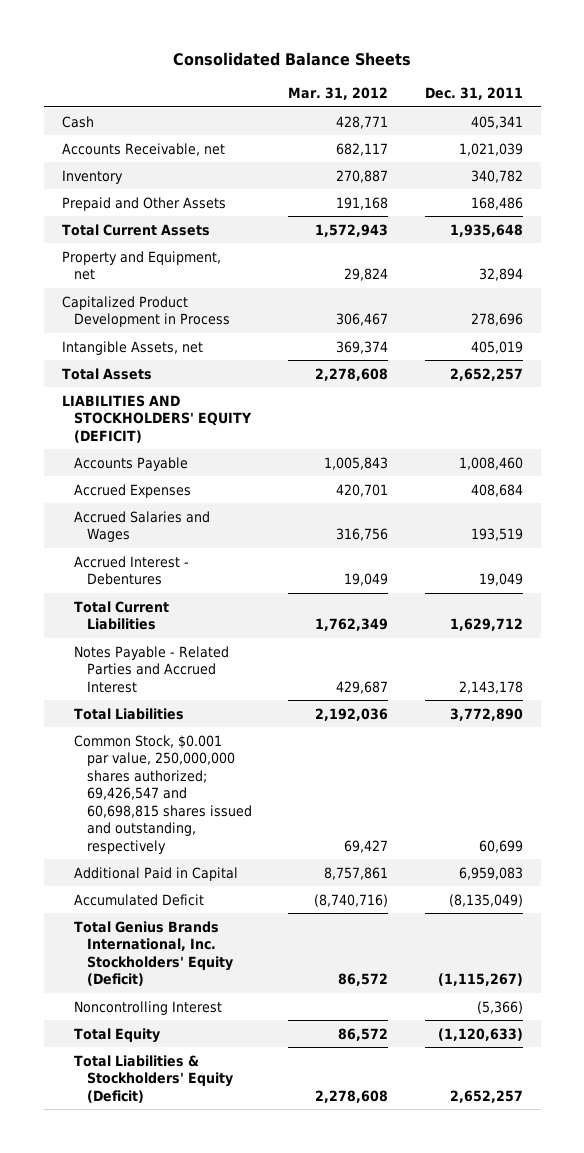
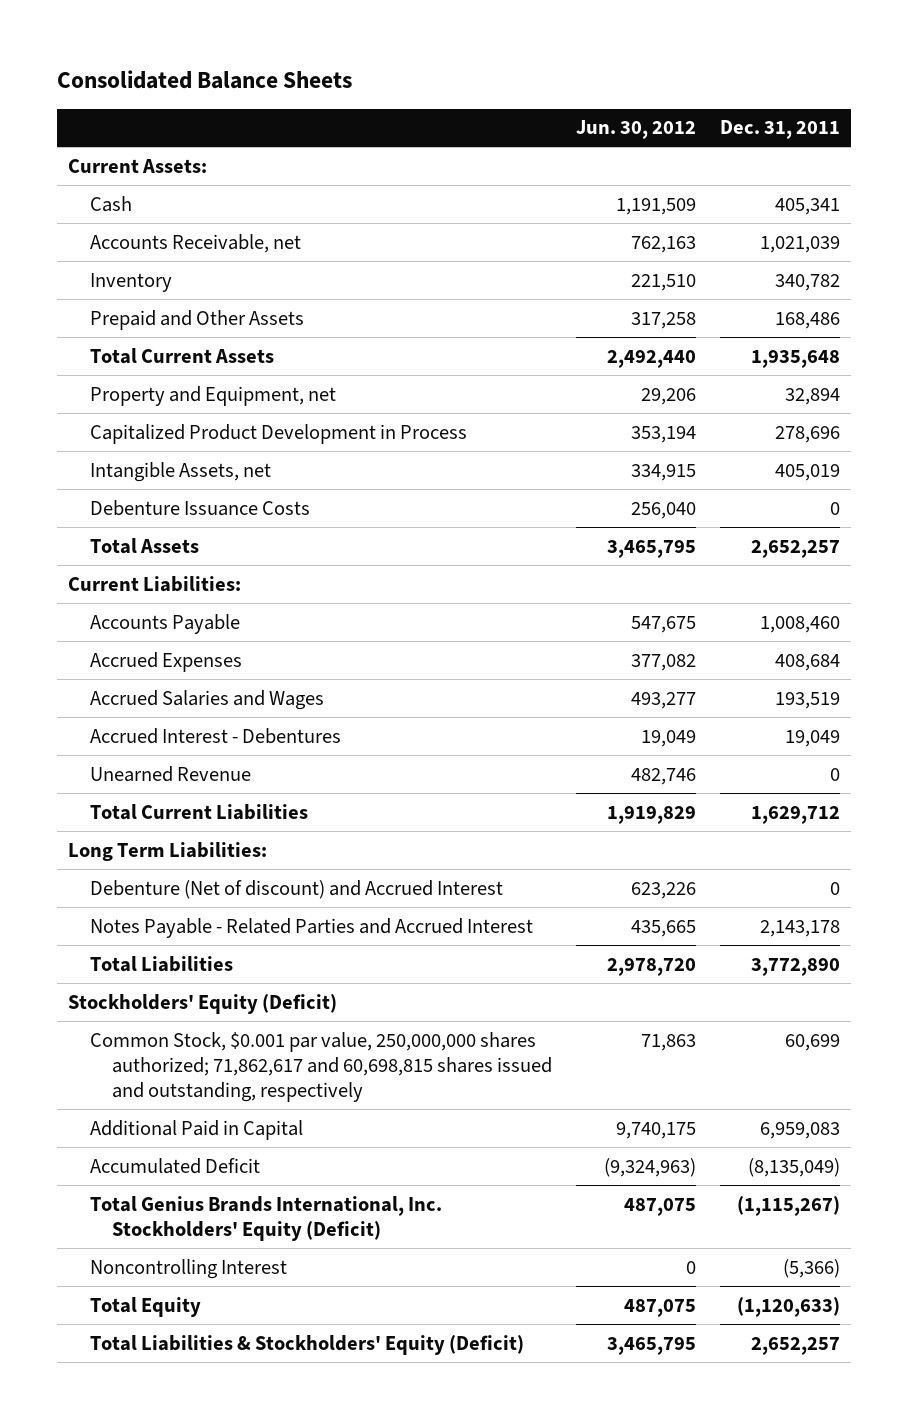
- | Mar. 31, 2012 | Dec. 31, 2011
+ | Jun. 30, 2012 | Dec. 31, 2011
+ Current Assets:
+ Debenture Issuance Costs | 256,040 | 0
- LIABILITIES AND STOCKHOLDERS' EQUITY (DEFICIT)
+ Current Liabilities:
+ Unearned Revenue | 482,746 | 0
+ Long Term Liabilities:
+ Debenture (Net of discount) and Accrued Interest | 623,226 | 0
- Common Stock, $0.001 par value, 250,000,000 shares authorized; 69,426,547 and 60,698,815 shares issued and outstanding, respectively | 69,427 | 60,699
+ Stockholders' Equity (Deficit)
+ Common Stock, $0.001 par value, 250,000,000 shares authorized; 71,862,617 and 60,698,815 shares issued and outstanding, respectively | 71,863 | 60,699

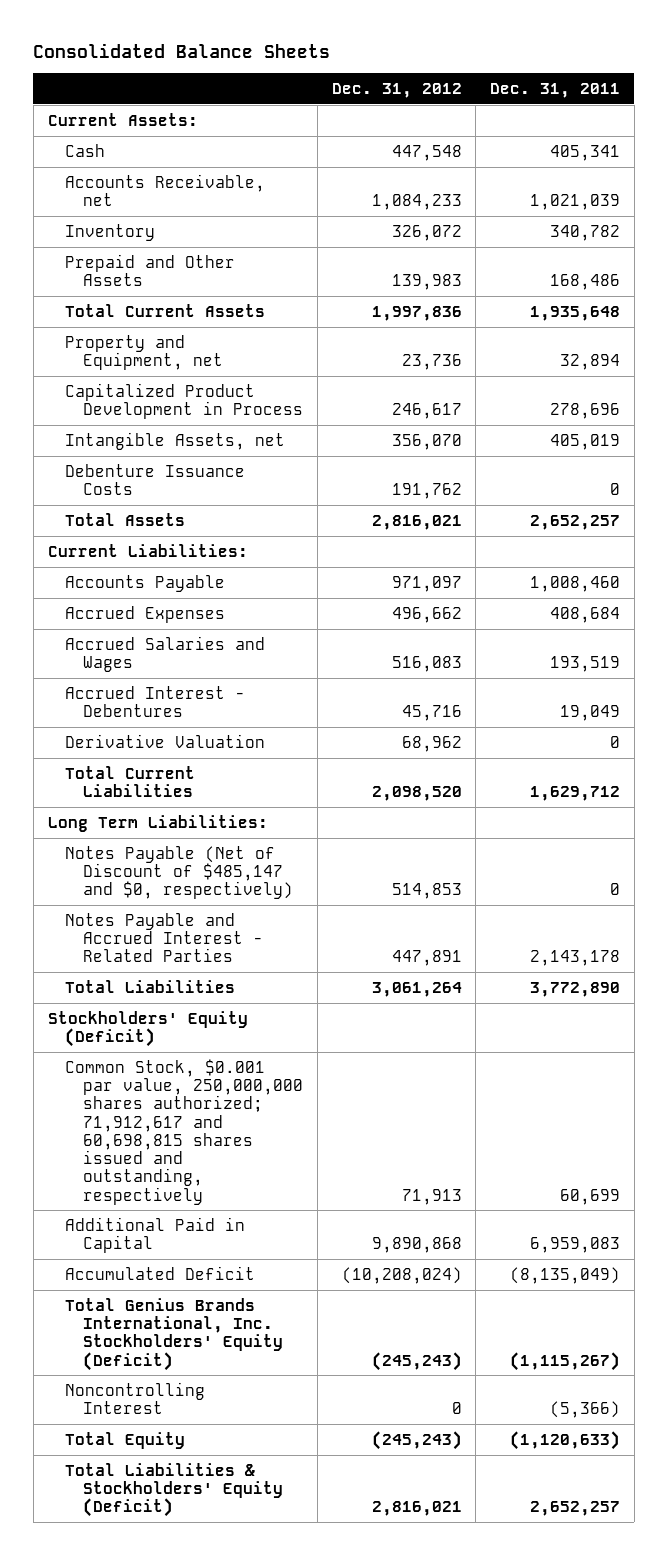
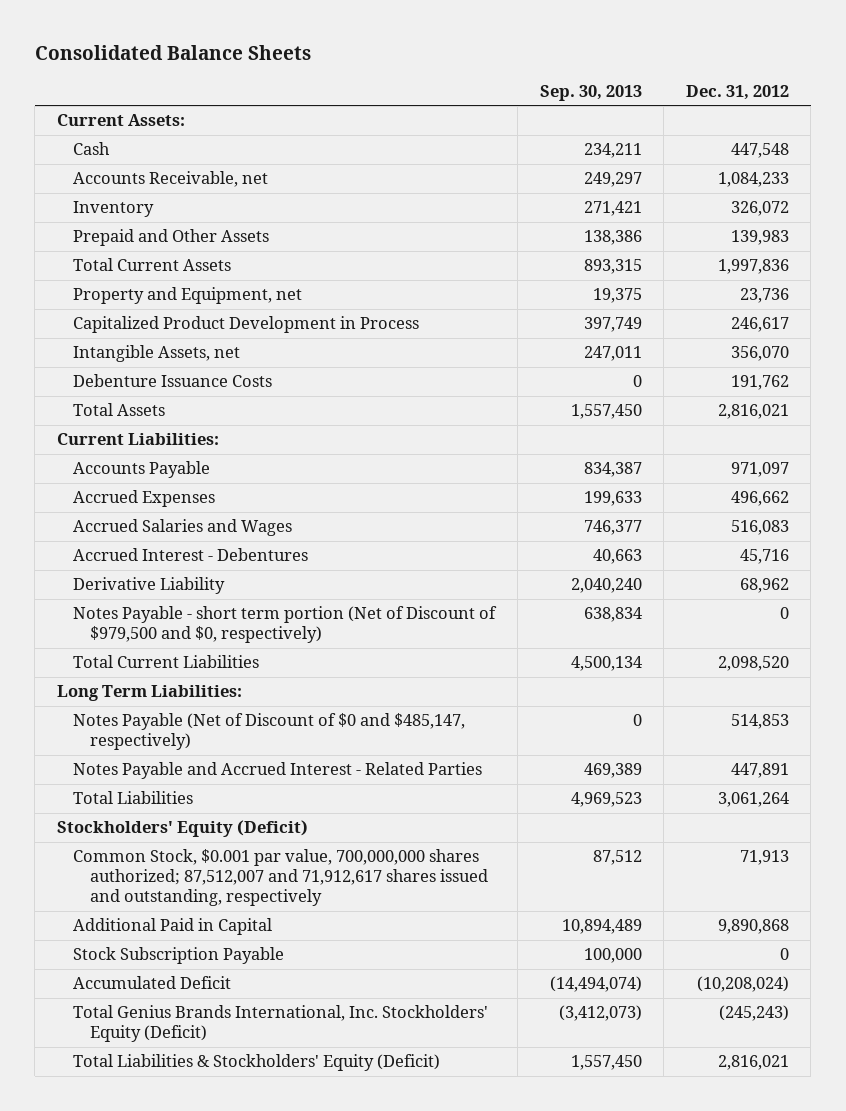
- | Dec. 31, 2012 | Dec. 31, 2011
+ | Sep. 30, 2013 | Dec. 31, 2012
- Derivative Valuation | 68,962 | 0
+ Derivative Liability | 2,040,240 | 68,962
+ Notes Payable - short term portion (Net of Discount of $979,500 and $0, respectively) | 638,834 | 0
- Notes Payable (Net of Discount of $485,147 and $0, respectively) | 514,853 | 0
+ Notes Payable (Net of Discount of $0 and $485,147, respectively) | 0 | 514,853
- Common Stock, $0.001 par value, 250,000,000 shares authorized; 71,912,617 and 60,698,815 shares issued and outstanding, respectively | 71,913 | 60,699
+ Common Stock, $0.001 par value, 700,000,000 shares authorized; 87,512,007 and 71,912,617 shares issued and outstanding, respectively | 87,512 | 71,913
+ Stock Subscription Payable | 100,000 | 0
- Noncontrolling Interest | 0 | (5,366)
- Total Equity | (245,243) | (1,120,633)

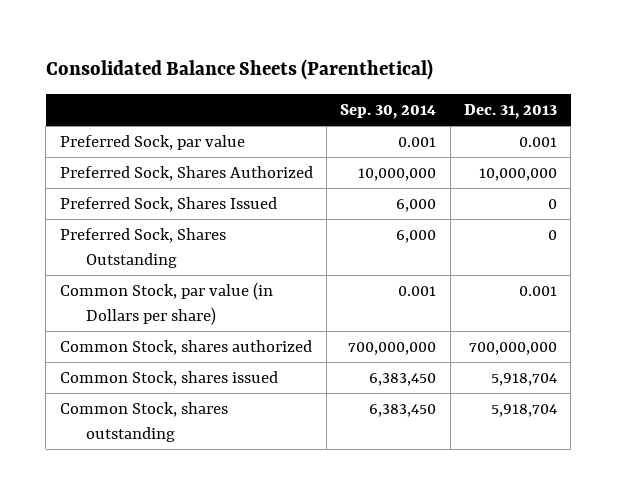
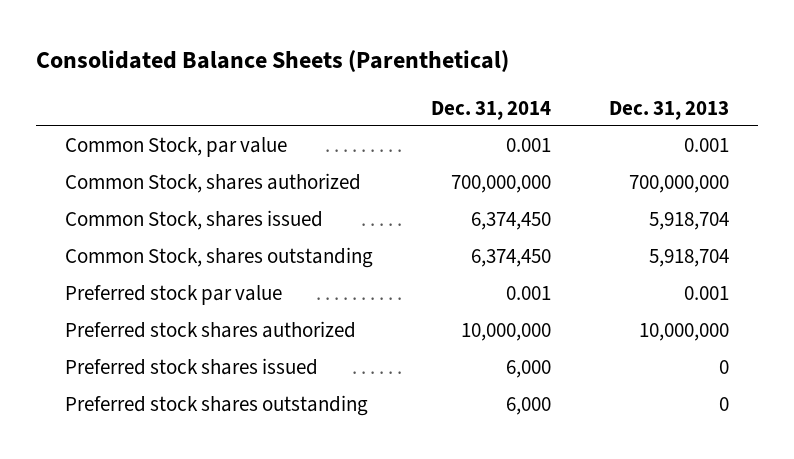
- | Sep. 30, 2014 | Dec. 31, 2013
+ | Dec. 31, 2014 | Dec. 31, 2013
- Preferred Sock, par value | 0.001 | 0.001
- Preferred Sock, Shares Authorized | 10,000,000 | 10,000,000
- Preferred Sock, Shares Issued | 6,000 | 0
- Preferred Sock, Shares Outstanding | 6,000 | 0
- Common Stock, par value (in Dollars per share) | 0.001 | 0.001
+ Common Stock, par value | 0.001 | 0.001
+ Preferred stock par value | 0.001 | 0.001
+ Preferred stock shares authorized | 10,000,000 | 10,000,000
+ Preferred stock shares issued | 6,000 | 0
+ Preferred stock shares outstanding | 6,000 | 0

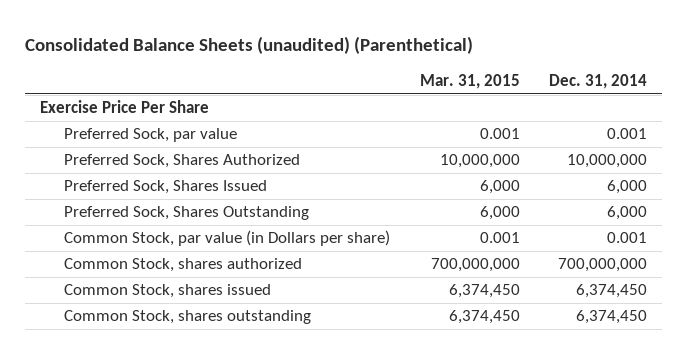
- Consolidated Balance Sheets (Parenthetical)
+ Consolidated Balance Sheets (unaudited) (Parenthetical)
- | Dec. 31, 2014 | Dec. 31, 2013
+ | Mar. 31, 2015 | Dec. 31, 2014
- Common Stock, par value | 0.001 | 0.001
+ Exercise Price Per Share
+ Preferred Sock, par value | 0.001 | 0.001
+ Preferred Sock, Shares Authorized | 10,000,000 | 10,000,000
+ Preferred Sock, Shares Issued | 6,000 | 6,000
+ Preferred Sock, Shares Outstanding | 6,000 | 6,000
+ Common Stock, par value (in Dollars per share) | 0.001 | 0.001
- Preferred stock par value | 0.001 | 0.001
- Preferred stock shares authorized | 10,000,000 | 10,000,000
- Preferred stock shares issued | 6,000 | 0
- Preferred stock shares outstanding | 6,000 | 0

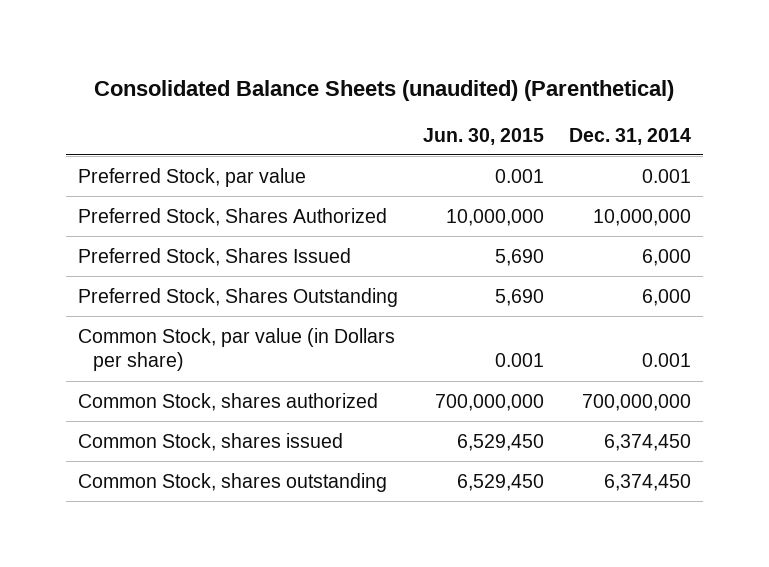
- | Mar. 31, 2015 | Dec. 31, 2014
+ | Jun. 30, 2015 | Dec. 31, 2014
- Exercise Price Per Share
- Preferred Sock, par value | 0.001 | 0.001
- Preferred Sock, Shares Authorized | 10,000,000 | 10,000,000
- Preferred Sock, Shares Issued | 6,000 | 6,000
- Preferred Sock, Shares Outstanding | 6,000 | 6,000
+ Preferred Stock, par value | 0.001 | 0.001
+ Preferred Stock, Shares Authorized | 10,000,000 | 10,000,000
+ Preferred Stock, Shares Issued | 5,690 | 6,000
+ Preferred Stock, Shares Outstanding | 5,690 | 6,000

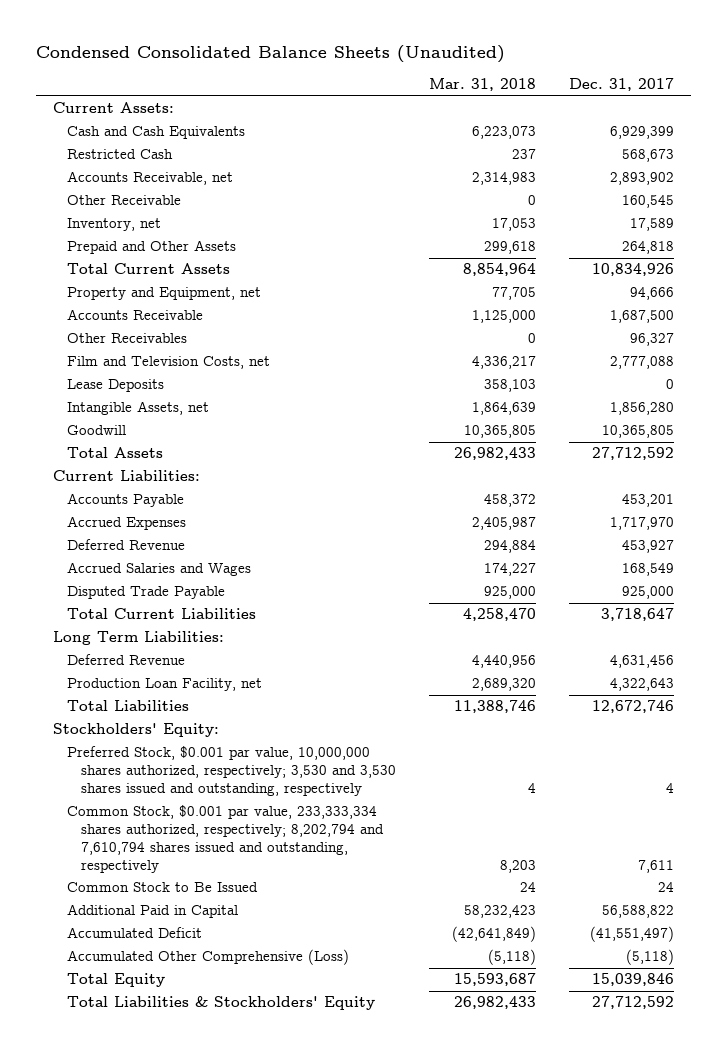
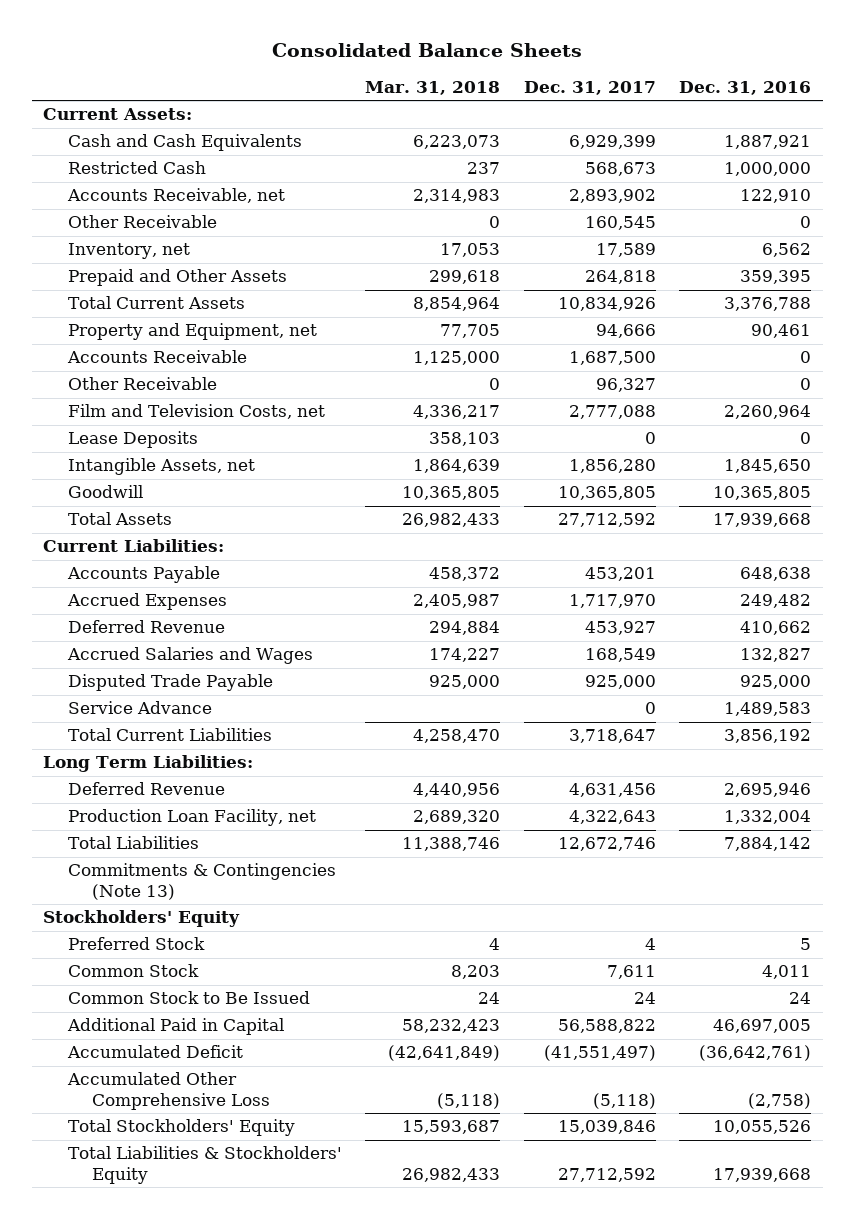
- Condensed Consolidated Balance Sheets (Unaudited)
+ Consolidated Balance Sheets
- | Mar. 31, 2018 | Dec. 31, 2017
+ | Mar. 31, 2018 | Dec. 31, 2017 | Dec. 31, 2016
- Other Receivables | 0 | 96,327
+ Other Receivable | 0 | 96,327 | 0
+ Service Advance | | 0 | 1,489,583
- Stockholders' Equity:
- Preferred Stock, $0.001 par value, 10,000,000 shares authorized, respectively; 3,530 and 3,530 shares issued and outstanding, respectively | 4 | 4
- Common Stock, $0.001 par value, 233,333,334 shares authorized, respectively; 8,202,794 and 7,610,794 shares issued and outstanding, respectively | 8,203 | 7,611
+ Commitments & Contingencies (Note 13)
+ Stockholders' Equity
+ Preferred Stock | 4 | 4 | 5
+ Common Stock | 8,203 | 7,611 | 4,011
- Accumulated Other Comprehensive (Loss) | (5,118) | (5,118)
- Total Equity | 15,593,687 | 15,039,846
+ Accumulated Other Comprehensive Loss | (5,118) | (5,118) | (2,758)
+ Total Stockholders' Equity | 15,593,687 | 15,039,846 | 10,055,526

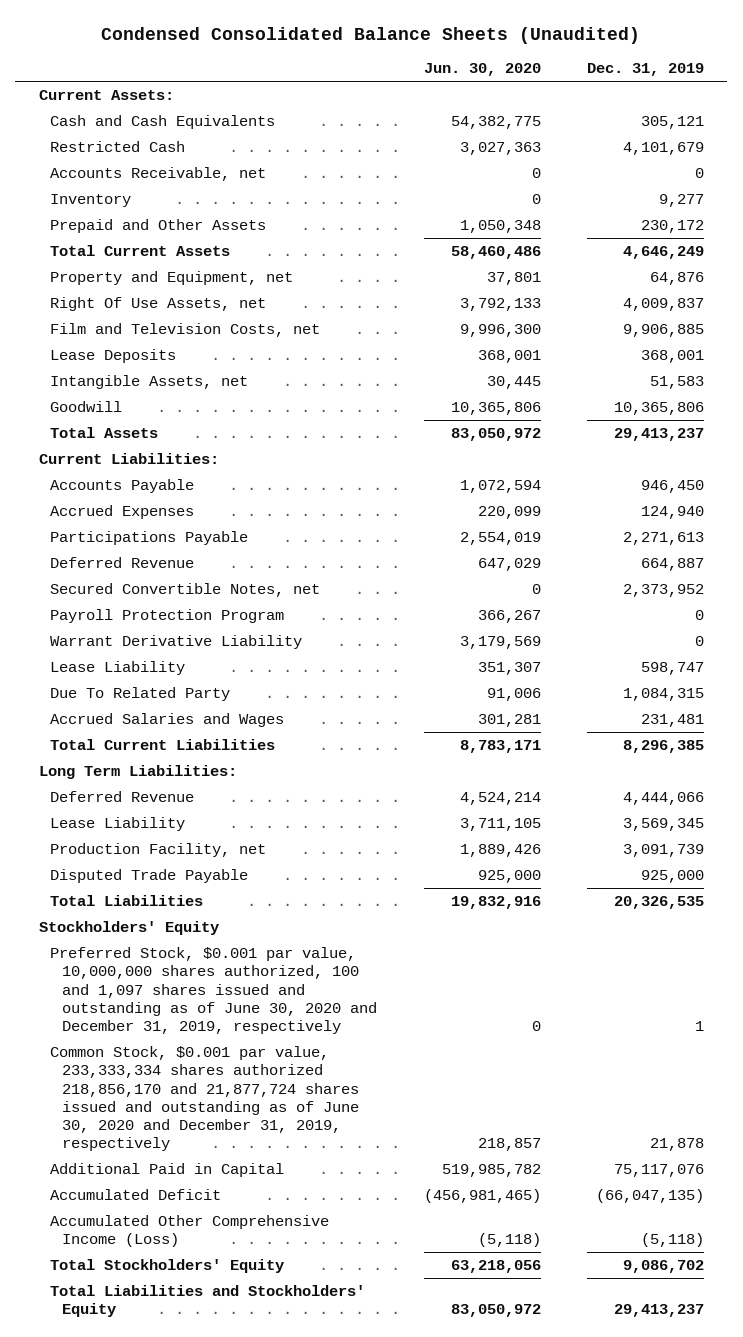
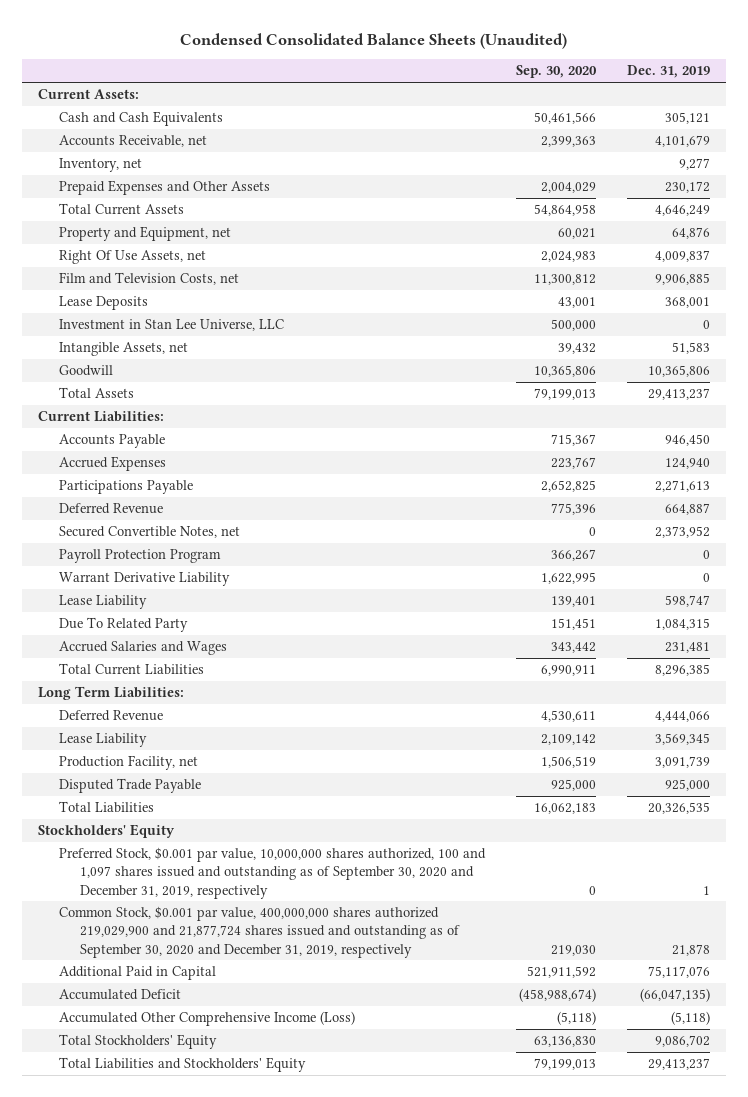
- | Jun. 30, 2020 | Dec. 31, 2019
+ | Sep. 30, 2020 | Dec. 31, 2019
- Restricted Cash | 3,027,363 | 4,101,679
- Accounts Receivable, net | 0 | 0
- Inventory | 0 | 9,277
- Prepaid and Other Assets | 1,050,348 | 230,172
+ Accounts Receivable, net | 2,399,363 | 4,101,679
+ Inventory, net | | 9,277
+ Prepaid Expenses and Other Assets | 2,004,029 | 230,172
+ Investment in Stan Lee Universe, LLC | 500,000 | 0
- Preferred Stock, $0.001 par value, 10,000,000 shares authorized, 100 and 1,097 shares issued and outstanding as of June 30, 2020 and December 31, 2019, respectively | 0 | 1
- Common Stock, $0.001 par value, 233,333,334 shares authorized 218,856,170 and 21,877,724 shares issued and outstanding as of June 30, 2020 and December 31, 2019, respectively | 218,857 | 21,878
+ Preferred Stock, $0.001 par value, 10,000,000 shares authorized, 100 and 1,097 shares issued and outstanding as of September 30, 2020 and December 31, 2019, respectively | 0 | 1
+ Common Stock, $0.001 par value, 400,000,000 shares authorized 219,029,900 and 21,877,724 shares issued and outstanding as of September 30, 2020 and December 31, 2019, respectively | 219,030 | 21,878

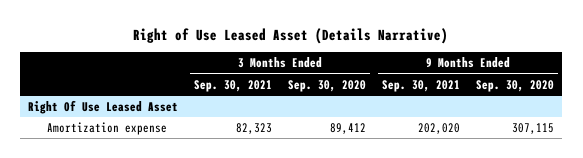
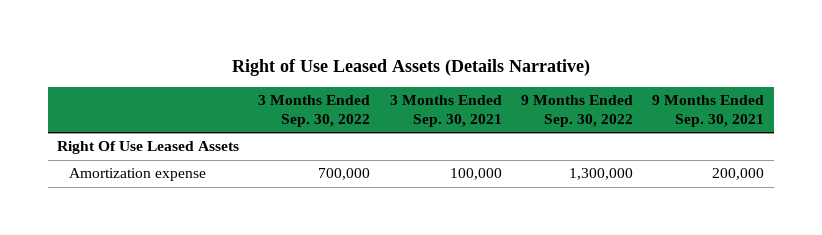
- Right of Use Leased Asset (Details Narrative)
+ Right of Use Leased Assets (Details Narrative)
- | 3 Months Ended Sep. 30, 2021 | 3 Months Ended Sep. 30, 2020 | 9 Months Ended Sep. 30, 2021 | 9 Months Ended Sep. 30, 2020
+ | 3 Months Ended Sep. 30, 2022 | 3 Months Ended Sep. 30, 2021 | 9 Months Ended Sep. 30, 2022 | 9 Months Ended Sep. 30, 2021
- Right Of Use Leased Asset
- Amortization expense | 82,323 | 89,412 | 202,020 | 307,115
+ Right Of Use Leased Assets
+ Amortization expense | 700,000 | 100,000 | 1,300,000 | 200,000

